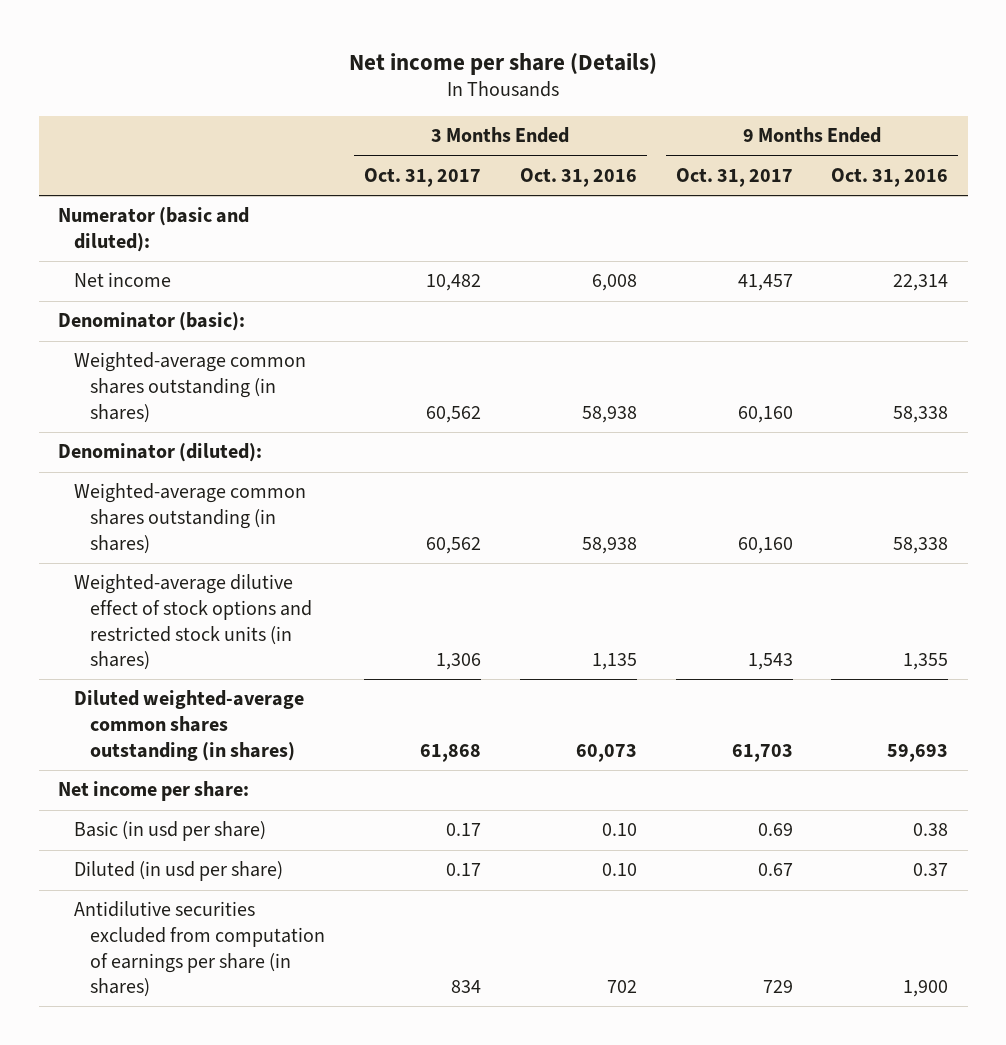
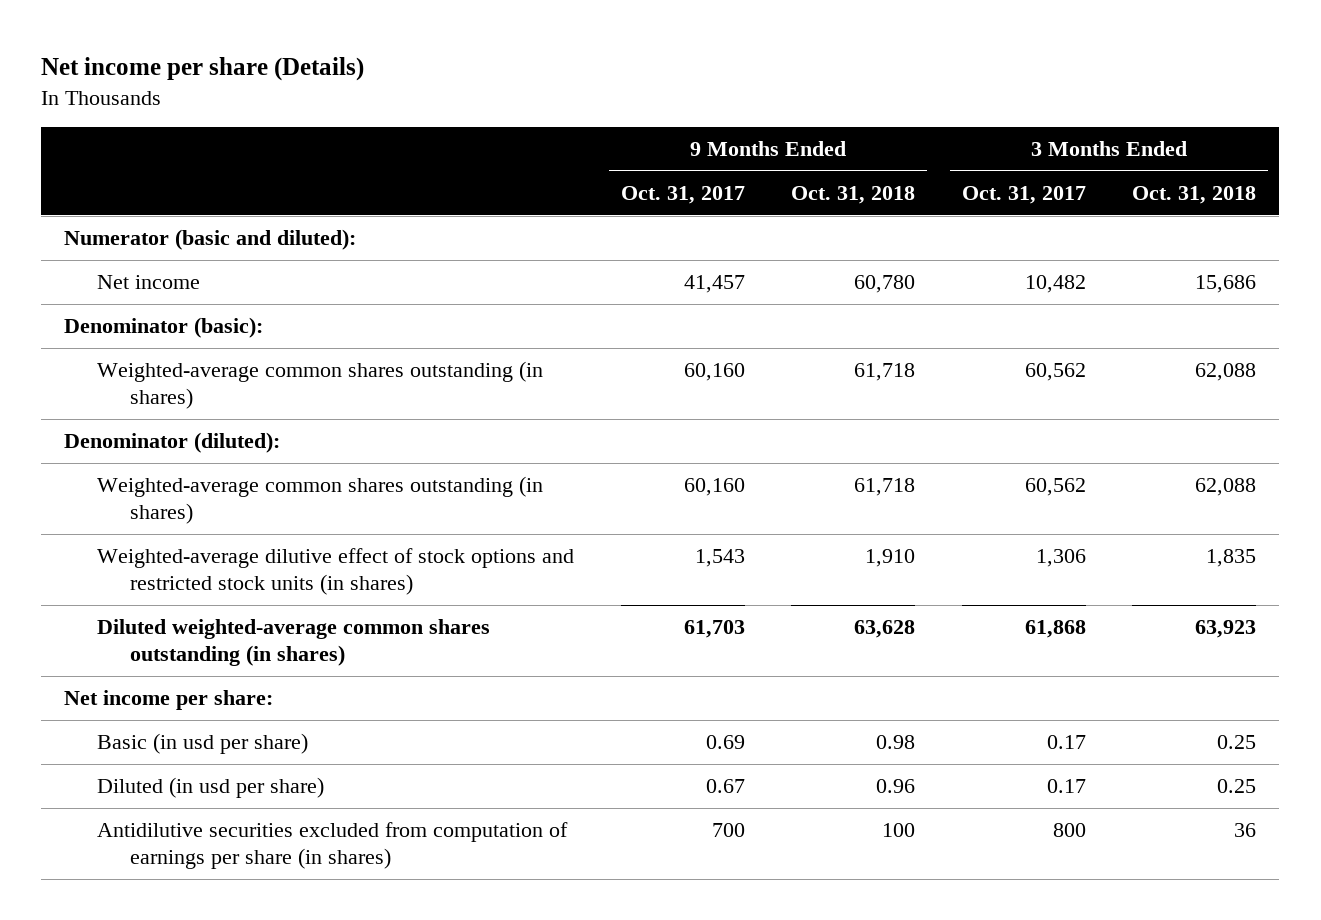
- | 3 Months Ended Oct. 31, 2017 | 3 Months Ended Oct. 31, 2016 | 9 Months Ended Oct. 31, 2017 | 9 Months Ended Oct. 31, 2016
+ | 9 Months Ended Oct. 31, 2017 | 9 Months Ended Oct. 31, 2018 | 3 Months Ended Oct. 31, 2017 | 3 Months Ended Oct. 31, 2018
- Antidilutive securities excluded from computation of earnings per share (in shares) | 834 | 702 | 729 | 1,900
+ Antidilutive securities excluded from computation of earnings per share (in shares) | 700 | 100 | 800 | 36

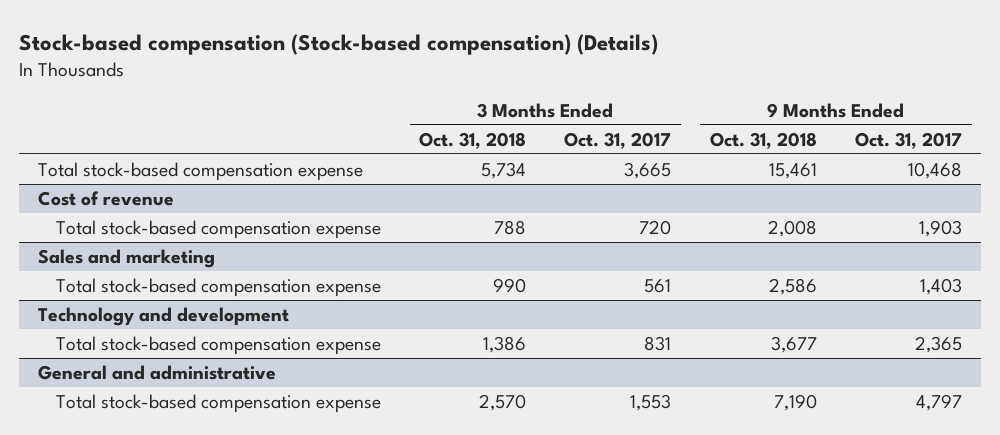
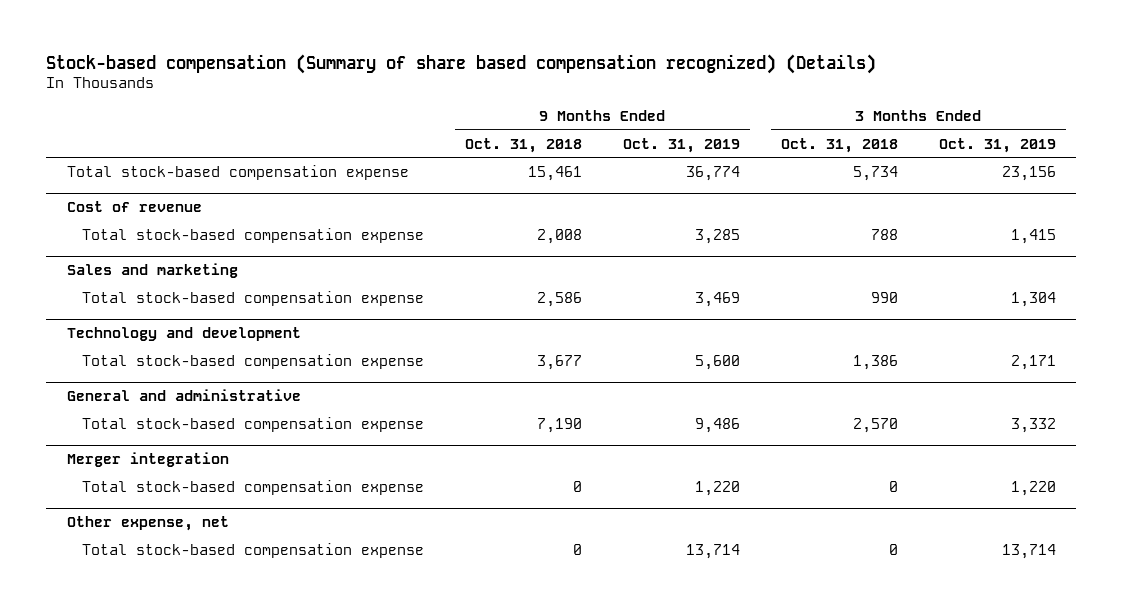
- Stock-based compensation (Stock-based compensation) (Details)
+ Stock-based compensation (Summary of share based compensation recognized) (Details)
- | 3 Months Ended Oct. 31, 2018 | 3 Months Ended Oct. 31, 2017 | 9 Months Ended Oct. 31, 2018 | 9 Months Ended Oct. 31, 2017
+ | 9 Months Ended Oct. 31, 2018 | 9 Months Ended Oct. 31, 2019 | 3 Months Ended Oct. 31, 2018 | 3 Months Ended Oct. 31, 2019
+ Merger integration
+ Total stock-based compensation expense | 0 | 1,220 | 0 | 1,220
+ Other expense, net
+ Total stock-based compensation expense | 0 | 13,714 | 0 | 13,714

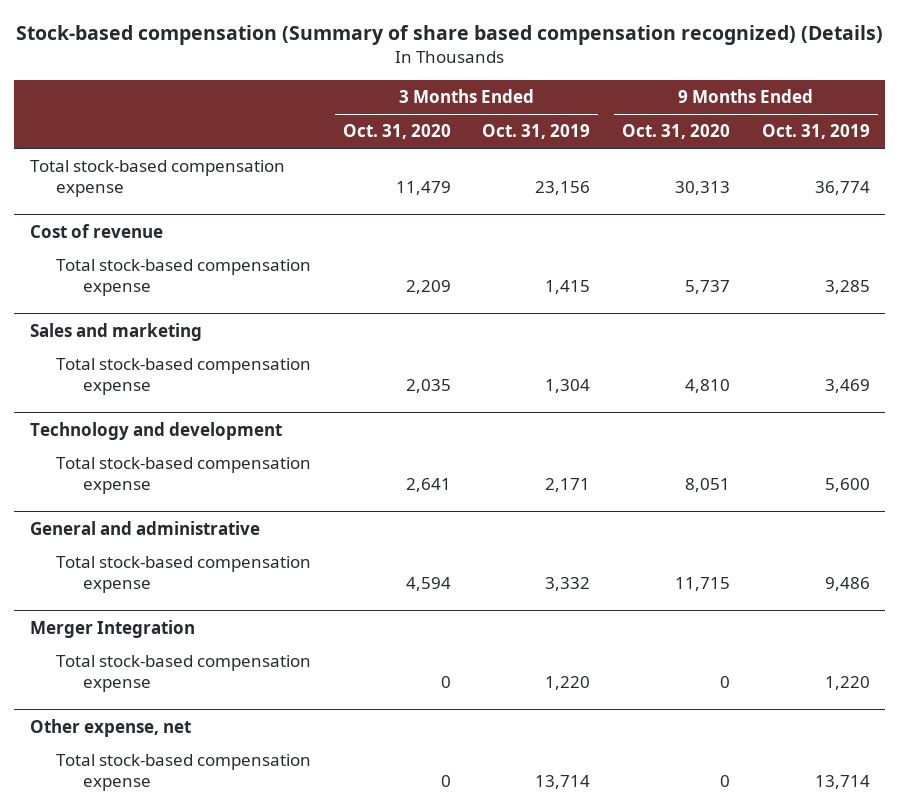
- | 9 Months Ended Oct. 31, 2018 | 9 Months Ended Oct. 31, 2019 | 3 Months Ended Oct. 31, 2018 | 3 Months Ended Oct. 31, 2019
+ | 3 Months Ended Oct. 31, 2020 | 3 Months Ended Oct. 31, 2019 | 9 Months Ended Oct. 31, 2020 | 9 Months Ended Oct. 31, 2019
- Merger integration
+ Merger Integration

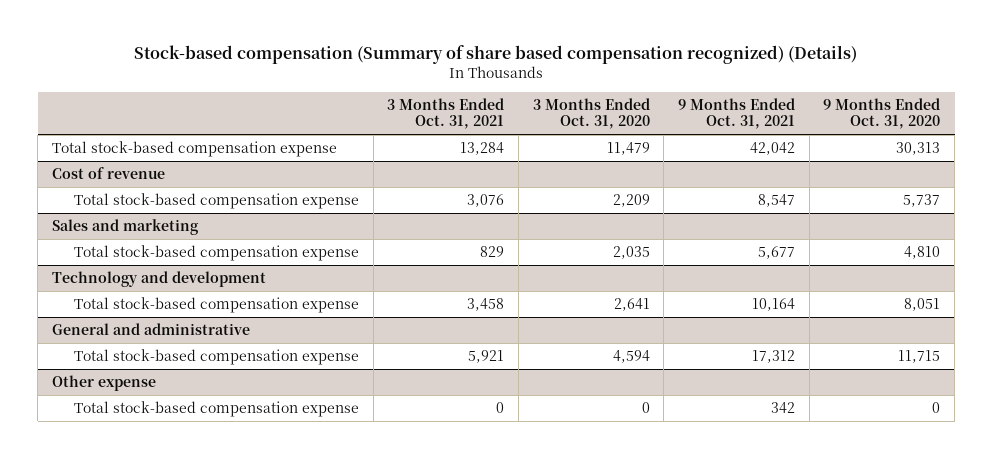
- | 3 Months Ended Oct. 31, 2020 | 3 Months Ended Oct. 31, 2019 | 9 Months Ended Oct. 31, 2020 | 9 Months Ended Oct. 31, 2019
+ | 3 Months Ended Oct. 31, 2021 | 3 Months Ended Oct. 31, 2020 | 9 Months Ended Oct. 31, 2021 | 9 Months Ended Oct. 31, 2020
- Merger Integration
- Total stock-based compensation expense | 0 | 1,220 | 0 | 1,220
- Other expense, net
+ Other expense

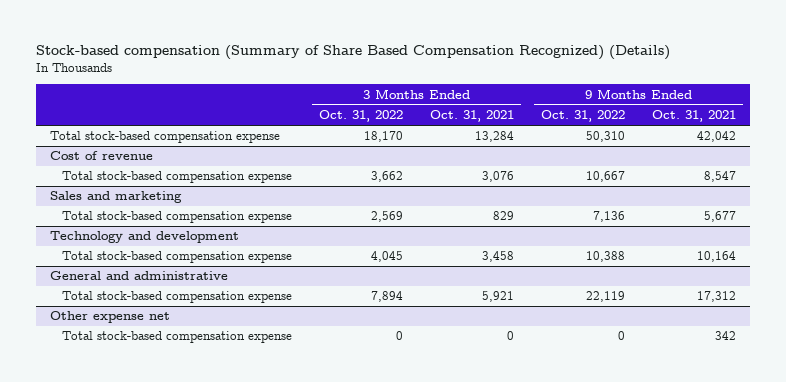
- Stock-based compensation (Summary of share based compensation recognized) (Details)
+ Stock-based compensation (Summary of Share Based Compensation Recognized) (Details)
- | 3 Months Ended Oct. 31, 2021 | 3 Months Ended Oct. 31, 2020 | 9 Months Ended Oct. 31, 2021 | 9 Months Ended Oct. 31, 2020
+ | 3 Months Ended Oct. 31, 2022 | 3 Months Ended Oct. 31, 2021 | 9 Months Ended Oct. 31, 2022 | 9 Months Ended Oct. 31, 2021
- Other expense
+ Other expense net

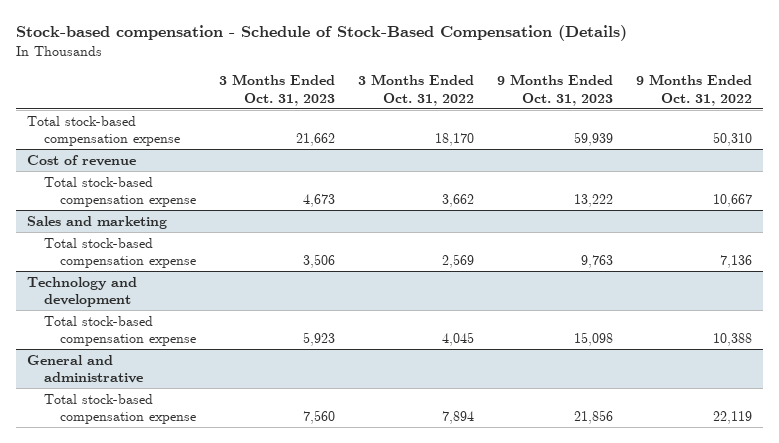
- Stock-based compensation (Summary of Share Based Compensation Recognized) (Details)
+ Stock-based compensation - Schedule of Stock-Based Compensation (Details)
- | 3 Months Ended Oct. 31, 2022 | 3 Months Ended Oct. 31, 2021 | 9 Months Ended Oct. 31, 2022 | 9 Months Ended Oct. 31, 2021
+ | 3 Months Ended Oct. 31, 2023 | 3 Months Ended Oct. 31, 2022 | 9 Months Ended Oct. 31, 2023 | 9 Months Ended Oct. 31, 2022
- Other expense net
- Total stock-based compensation expense | 0 | 0 | 0 | 342

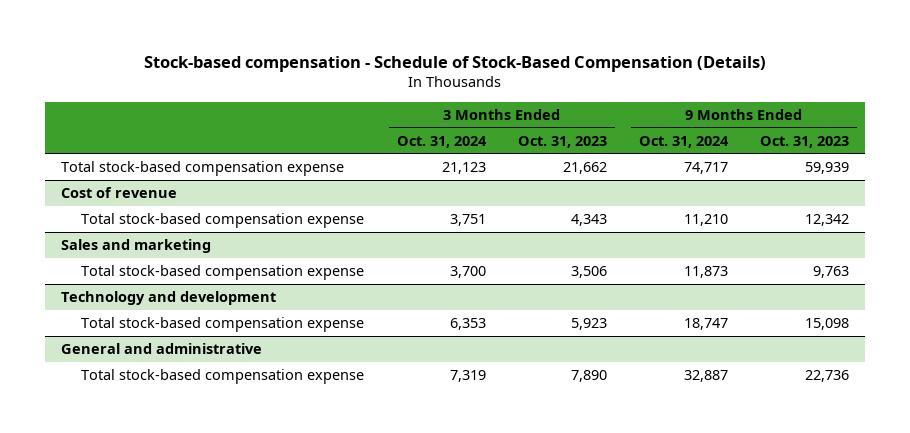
- | 3 Months Ended Oct. 31, 2023 | 3 Months Ended Oct. 31, 2022 | 9 Months Ended Oct. 31, 2023 | 9 Months Ended Oct. 31, 2022
+ | 3 Months Ended Oct. 31, 2024 | 3 Months Ended Oct. 31, 2023 | 9 Months Ended Oct. 31, 2024 | 9 Months Ended Oct. 31, 2023
@ Cost of revenue
- Total stock-based compensation expense | 4,673 | 3,662 | 13,222 | 10,667
+ Total stock-based compensation expense | 3,751 | 4,343 | 11,210 | 12,342
@ General and administrative
- Total stock-based compensation expense | 7,560 | 7,894 | 21,856 | 22,119
+ Total stock-based compensation expense | 7,319 | 7,890 | 32,887 | 22,736

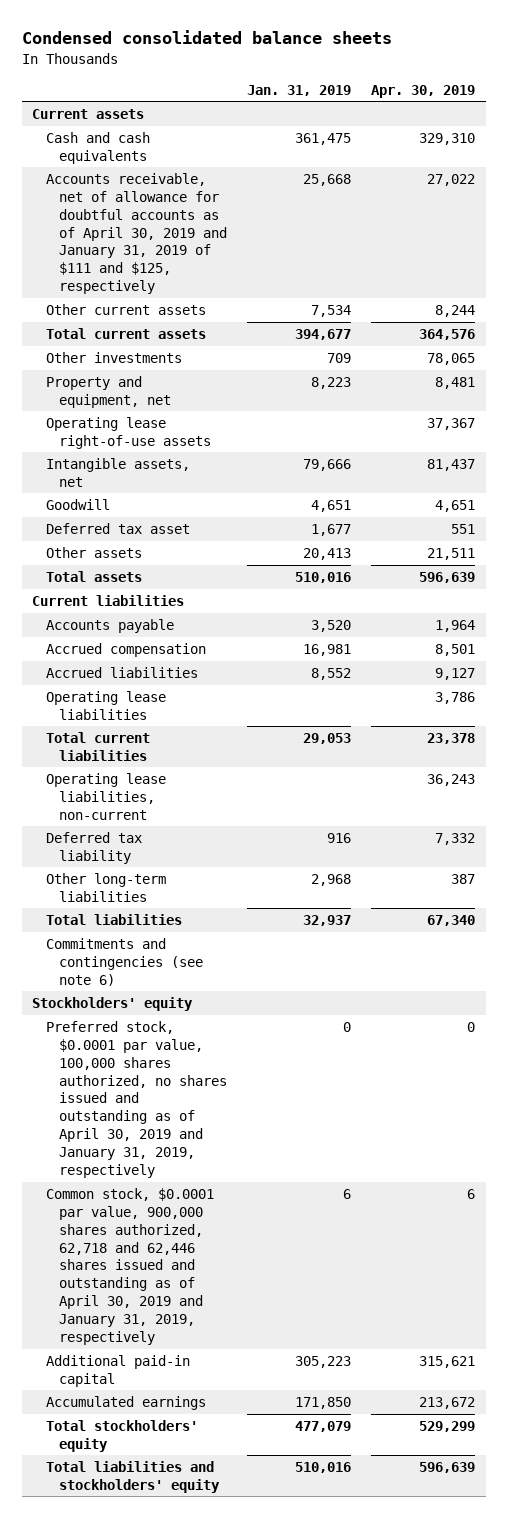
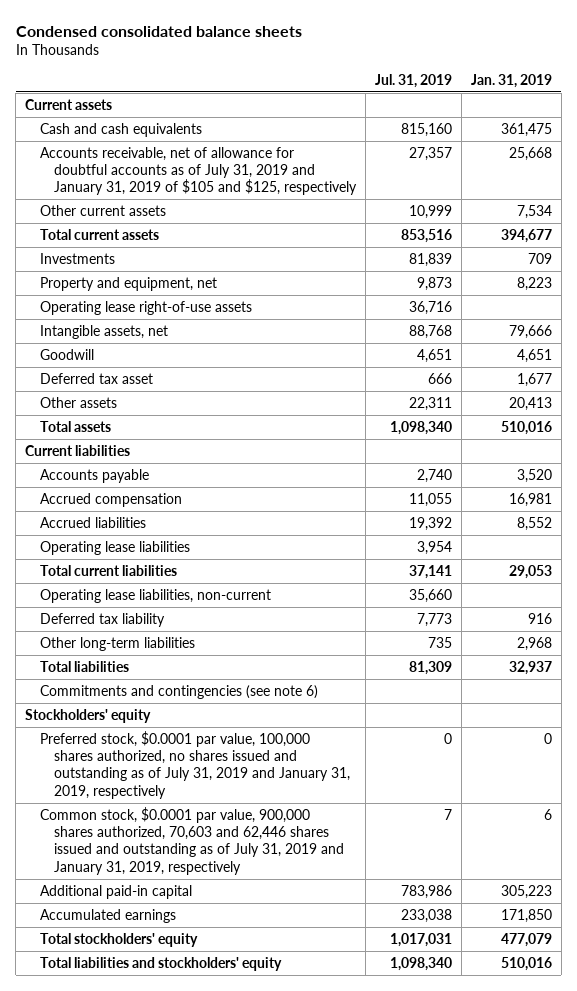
- | Jan. 31, 2019 | Apr. 30, 2019
+ | Jul. 31, 2019 | Jan. 31, 2019
- Accounts receivable, net of allowance for doubtful accounts as of April 30, 2019 and January 31, 2019 of $111 and $125, respectively | 25,668 | 27,022
+ Accounts receivable, net of allowance for doubtful accounts as of July 31, 2019 and January 31, 2019 of $105 and $125, respectively | 27,357 | 25,668
- Other investments | 709 | 78,065
+ Investments | 81,839 | 709
- Preferred stock, $0.0001 par value, 100,000 shares authorized, no shares issued and outstanding as of April 30, 2019 and January 31, 2019, respectively | 0 | 0
- Common stock, $0.0001 par value, 900,000 shares authorized, 62,718 and 62,446 shares issued and outstanding as of April 30, 2019 and January 31, 2019, respectively | 6 | 6
+ Preferred stock, $0.0001 par value, 100,000 shares authorized, no shares issued and outstanding as of July 31, 2019 and January 31, 2019, respectively | 0 | 0
+ Common stock, $0.0001 par value, 900,000 shares authorized, 70,603 and 62,446 shares issued and outstanding as of July 31, 2019 and January 31, 2019, respectively | 7 | 6

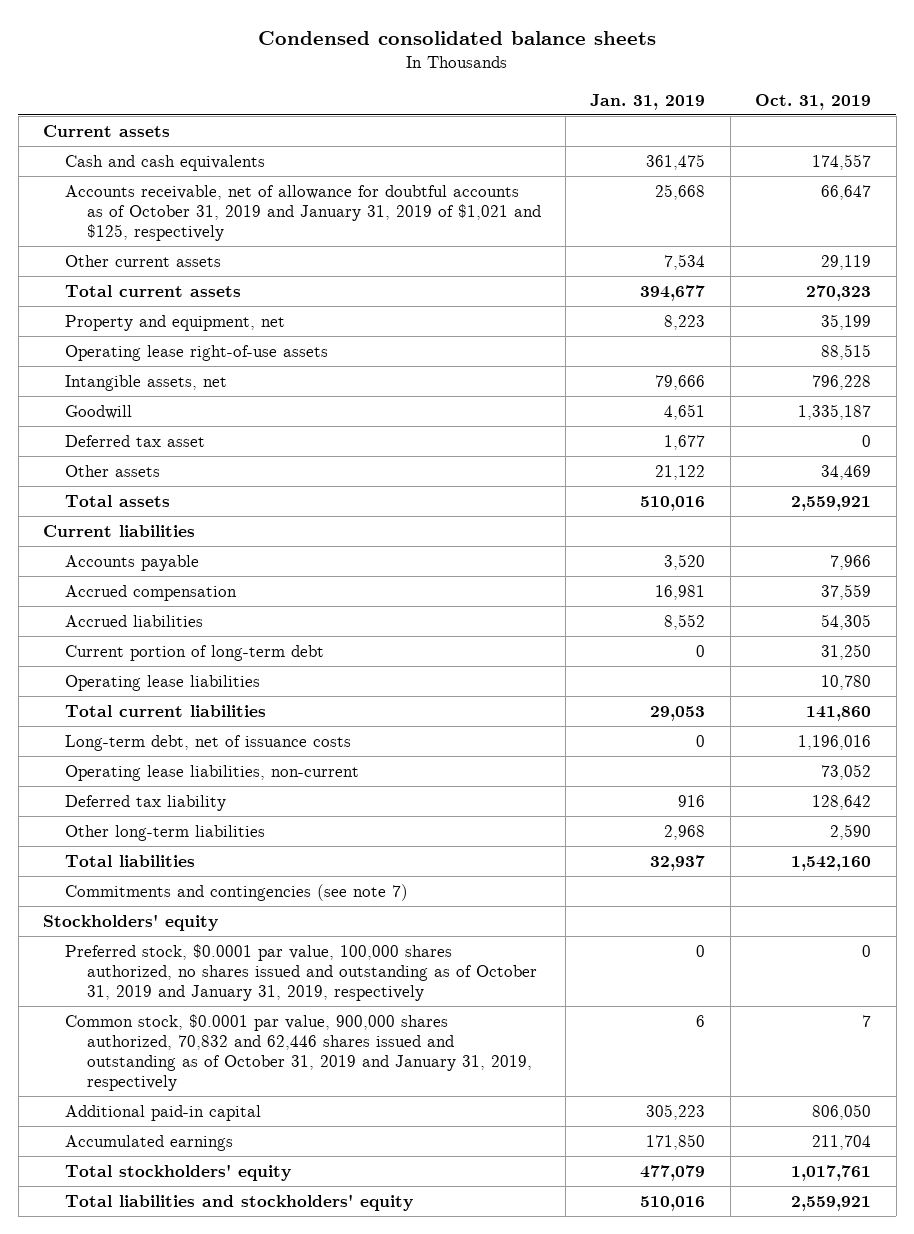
- | Jul. 31, 2019 | Jan. 31, 2019
+ | Jan. 31, 2019 | Oct. 31, 2019
- Accounts receivable, net of allowance for doubtful accounts as of July 31, 2019 and January 31, 2019 of $105 and $125, respectively | 27,357 | 25,668
+ Accounts receivable, net of allowance for doubtful accounts as of October 31, 2019 and January 31, 2019 of $1,021 and $125, respectively | 25,668 | 66,647
- Investments | 81,839 | 709
- Other assets | 22,311 | 20,413
+ Other assets | 21,122 | 34,469
+ Current portion of long-term debt | 0 | 31,250
+ Long-term debt, net of issuance costs | 0 | 1,196,016
- Commitments and contingencies (see note 6)
+ Commitments and contingencies (see note 7)
- Preferred stock, $0.0001 par value, 100,000 shares authorized, no shares issued and outstanding as of July 31, 2019 and January 31, 2019, respectively | 0 | 0
- Common stock, $0.0001 par value, 900,000 shares authorized, 70,603 and 62,446 shares issued and outstanding as of July 31, 2019 and January 31, 2019, respectively | 7 | 6
+ Preferred stock, $0.0001 par value, 100,000 shares authorized, no shares issued and outstanding as of October 31, 2019 and January 31, 2019, respectively | 0 | 0
+ Common stock, $0.0001 par value, 900,000 shares authorized, 70,832 and 62,446 shares issued and outstanding as of October 31, 2019 and January 31, 2019, respectively | 6 | 7

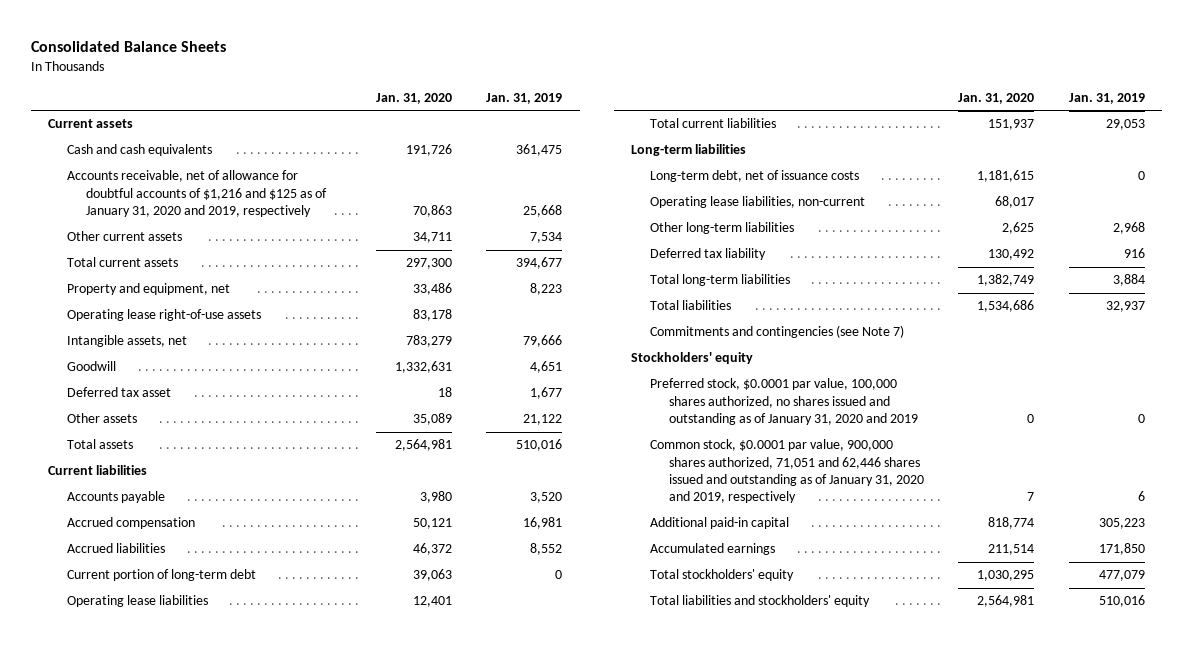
- Condensed consolidated balance sheets
+ Consolidated Balance Sheets
- | Jan. 31, 2019 | Oct. 31, 2019
+ | Jan. 31, 2020 | Jan. 31, 2019
- Accounts receivable, net of allowance for doubtful accounts as of October 31, 2019 and January 31, 2019 of $1,021 and $125, respectively | 25,668 | 66,647
+ Accounts receivable, net of allowance for doubtful accounts of $1,216 and $125 as of January 31, 2020 and 2019, respectively | 70,863 | 25,668
+ Long-term liabilities
moved down: Deferred tax liability | 130,492 | 916
+ Total long-term liabilities | 1,382,749 | 3,884
- Commitments and contingencies (see note 7)
+ Commitments and contingencies (see Note 7)
- Preferred stock, $0.0001 par value, 100,000 shares authorized, no shares issued and outstanding as of October 31, 2019 and January 31, 2019, respectively | 0 | 0
- Common stock, $0.0001 par value, 900,000 shares authorized, 70,832 and 62,446 shares issued and outstanding as of October 31, 2019 and January 31, 2019, respectively | 6 | 7
+ Preferred stock, $0.0001 par value, 100,000 shares authorized, no shares issued and outstanding as of January 31, 2020 and 2019 | 0 | 0
+ Common stock, $0.0001 par value, 900,000 shares authorized, 71,051 and 62,446 shares issued and outstanding as of January 31, 2020 and 2019, respectively | 7 | 6

